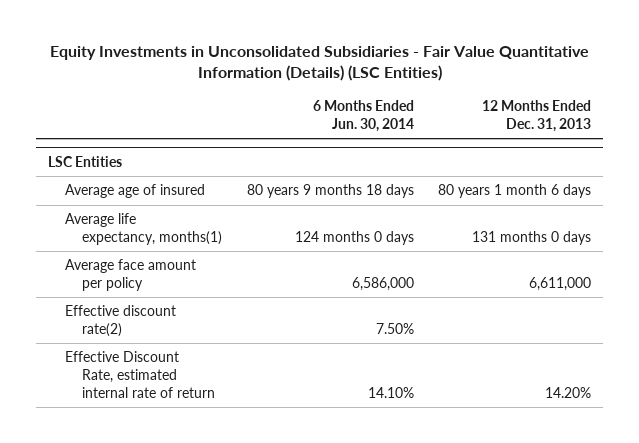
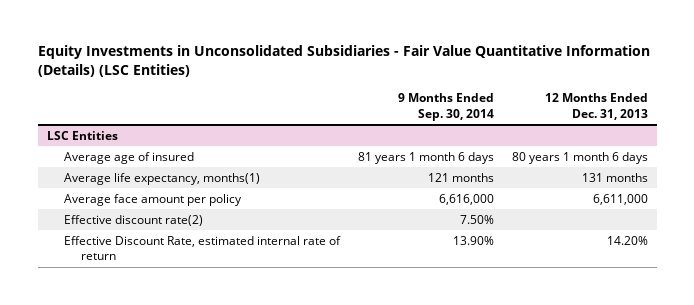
- | 6 Months Ended Jun. 30, 2014 | 12 Months Ended Dec. 31, 2013
+ | 9 Months Ended Sep. 30, 2014 | 12 Months Ended Dec. 31, 2013
@ LSC Entities
- Average life expectancy, months(1) | 124 months 0 days | 131 months 0 days
+ Average life expectancy, months(1) | 121 months | 131 months

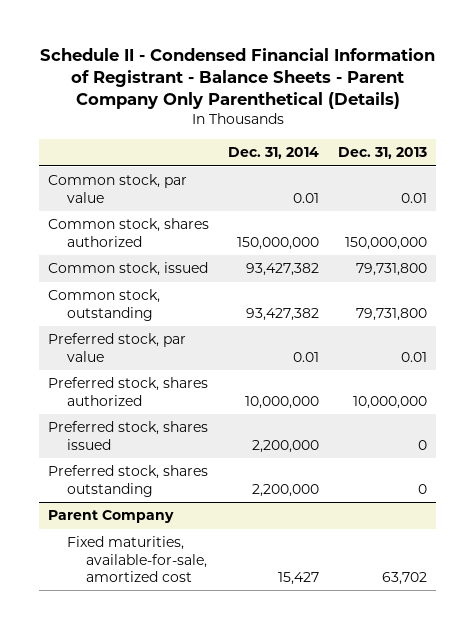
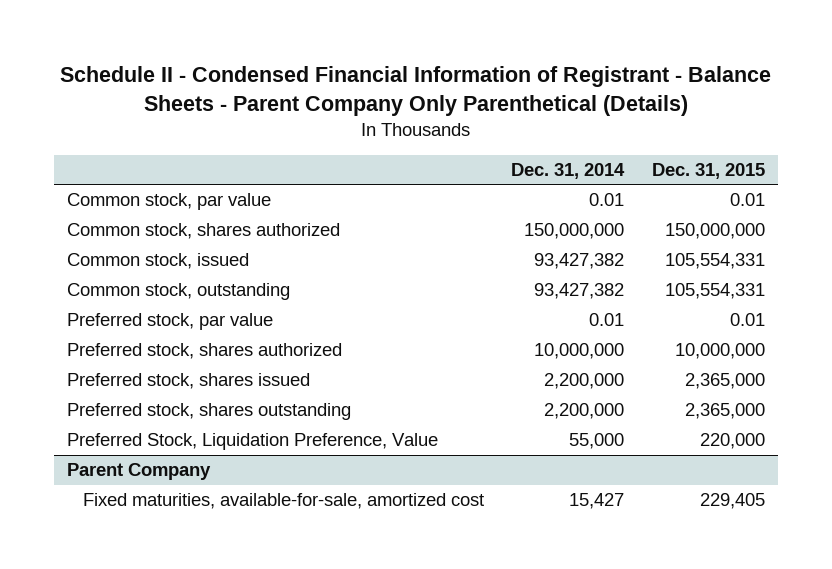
- | Dec. 31, 2014 | Dec. 31, 2013
+ | Dec. 31, 2014 | Dec. 31, 2015
+ Preferred Stock, Liquidation Preference, Value | 55,000 | 220,000

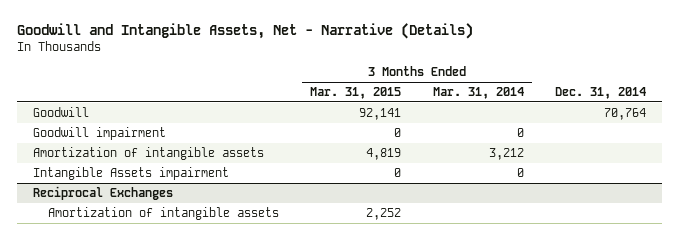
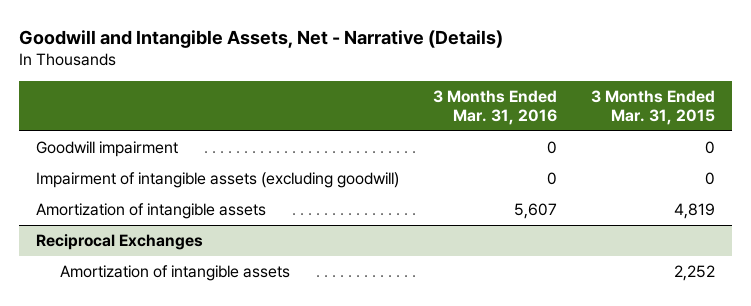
- | 3 Months Ended Mar. 31, 2015 | 3 Months Ended Mar. 31, 2014 | Dec. 31, 2014
+ | 3 Months Ended Mar. 31, 2016 | 3 Months Ended Mar. 31, 2015
- Goodwill | 92,141 | | 70,764
+ Impairment of intangible assets (excluding goodwill) | 0 | 0
- Intangible Assets impairment | 0 | 0 |

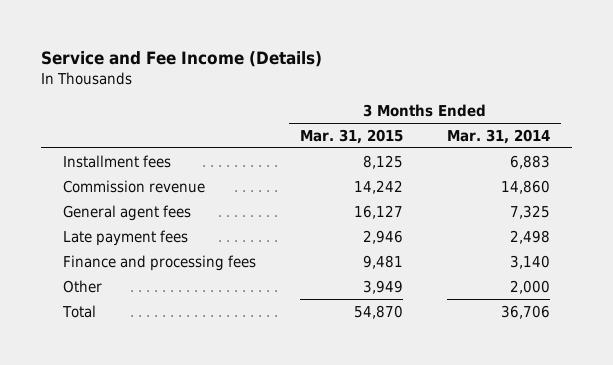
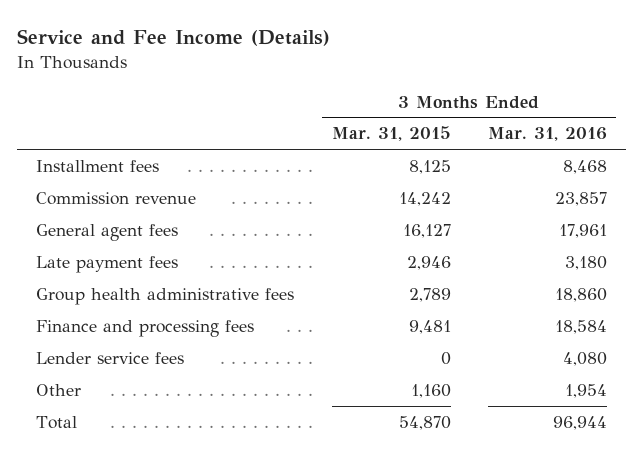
- | 3 Months Ended Mar. 31, 2015 | 3 Months Ended Mar. 31, 2014
+ | 3 Months Ended Mar. 31, 2015 | 3 Months Ended Mar. 31, 2016
+ Group health administrative fees | 2,789 | 18,860
- Other | 3,949 | 2,000
+ Lender service fees | 0 | 4,080
+ Other | 1,160 | 1,954

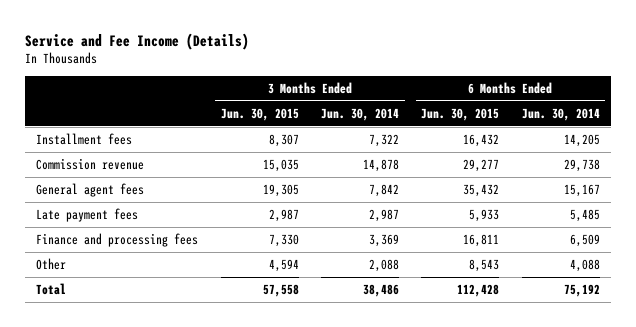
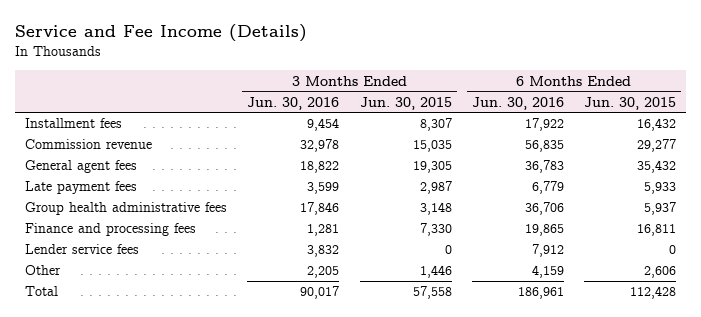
- | 3 Months Ended Jun. 30, 2015 | 3 Months Ended Jun. 30, 2014 | 6 Months Ended Jun. 30, 2015 | 6 Months Ended Jun. 30, 2014
+ | 3 Months Ended Jun. 30, 2016 | 3 Months Ended Jun. 30, 2015 | 6 Months Ended Jun. 30, 2016 | 6 Months Ended Jun. 30, 2015
+ Group health administrative fees | 17,846 | 3,148 | 36,706 | 5,937
- Other | 4,594 | 2,088 | 8,543 | 4,088
+ Lender service fees | 3,832 | 0 | 7,912 | 0
+ Other | 2,205 | 1,446 | 4,159 | 2,606

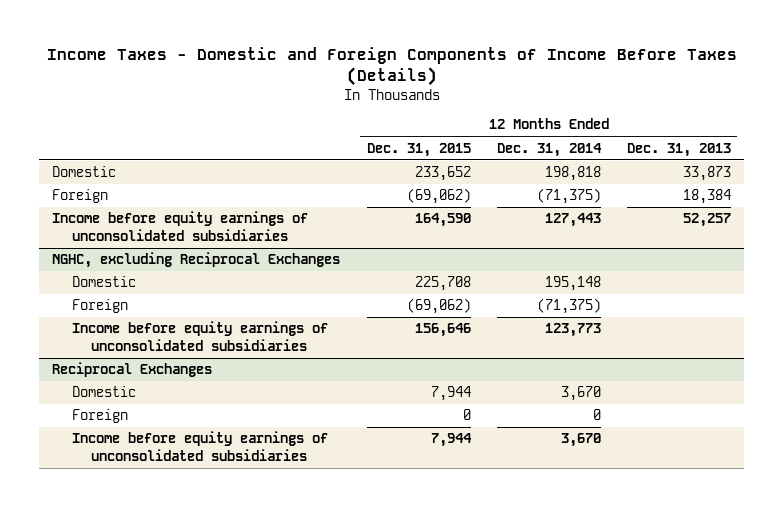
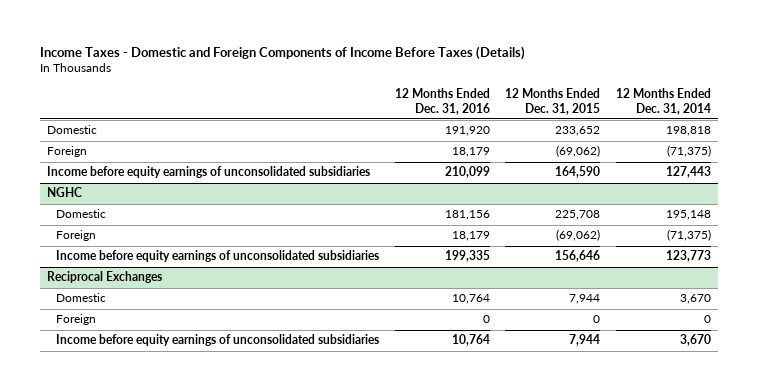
- | 12 Months Ended Dec. 31, 2015 | 12 Months Ended Dec. 31, 2014 | 12 Months Ended Dec. 31, 2013
+ | 12 Months Ended Dec. 31, 2016 | 12 Months Ended Dec. 31, 2015 | 12 Months Ended Dec. 31, 2014
- NGHC, excluding Reciprocal Exchanges
+ NGHC

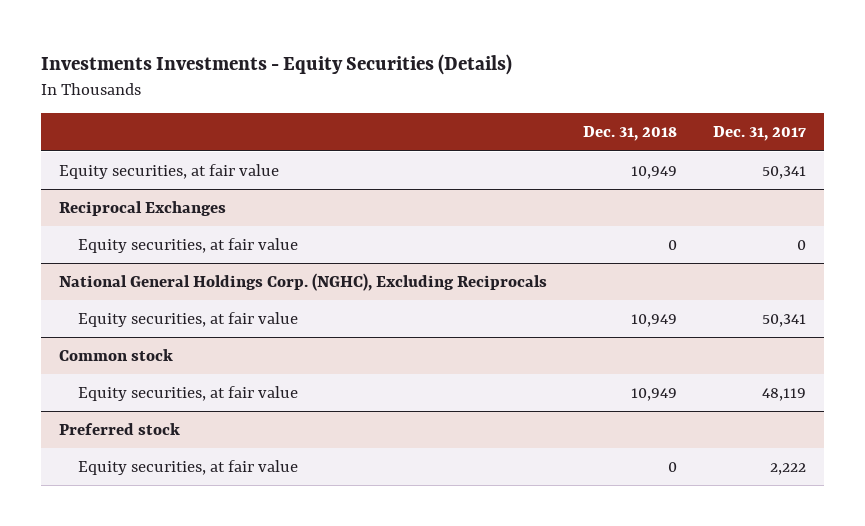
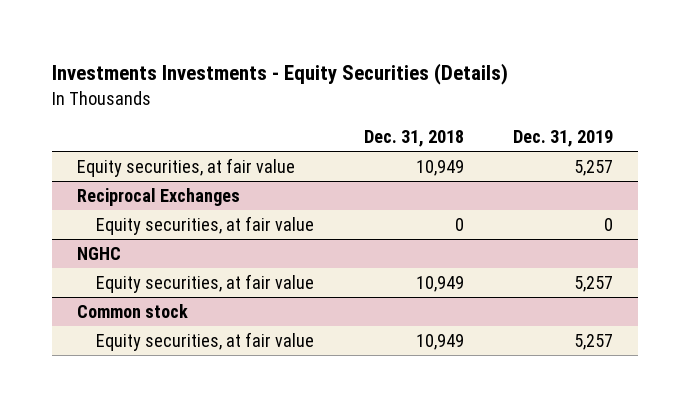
- | Dec. 31, 2018 | Dec. 31, 2017
+ | Dec. 31, 2018 | Dec. 31, 2019
- National General Holdings Corp. (NGHC), Excluding Reciprocals
+ NGHC
- Preferred stock
- Equity securities, at fair value | 0 | 2,222

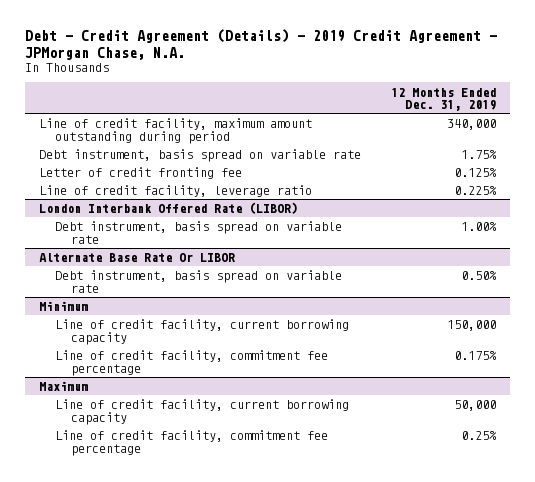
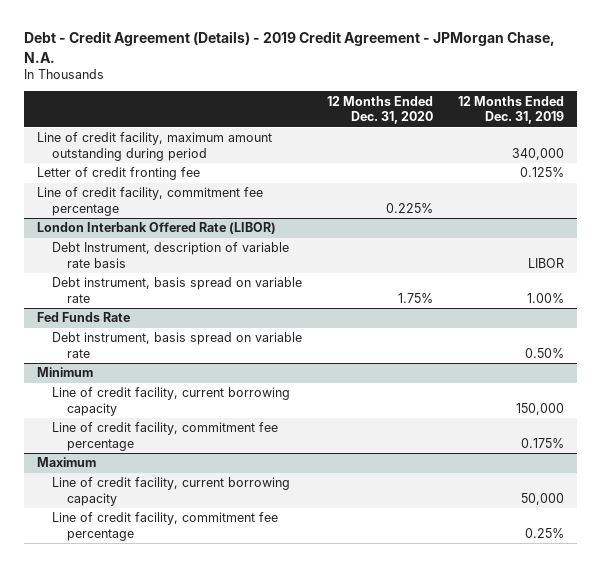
- | 12 Months Ended Dec. 31, 2019
+ | 12 Months Ended Dec. 31, 2020 | 12 Months Ended Dec. 31, 2019
- Debt instrument, basis spread on variable rate | 1.75%
- Line of credit facility, leverage ratio | 0.225%
+ Line of credit facility, commitment fee percentage | 0.225% |
@ London Interbank Offered Rate (LIBOR)
+ Debt Instrument, description of variable rate basis | | LIBOR
- Alternate Base Rate Or LIBOR
+ Fed Funds Rate

